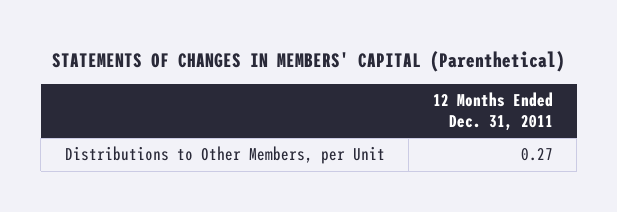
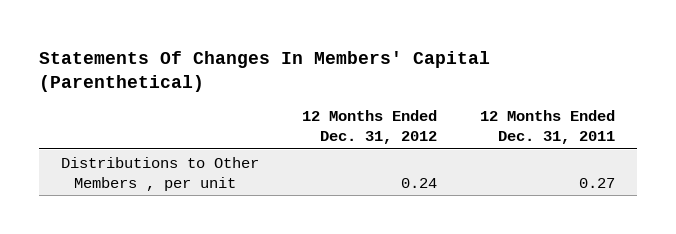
- STATEMENTS OF CHANGES IN MEMBERS' CAPITAL (Parenthetical)
+ Statements Of Changes In Members' Capital (Parenthetical)
- | 12 Months Ended Dec. 31, 2011
+ | 12 Months Ended Dec. 31, 2012 | 12 Months Ended Dec. 31, 2011
- Distributions to Other Members, per Unit | 0.27
+ Distributions to Other Members , per unit | 0.24 | 0.27

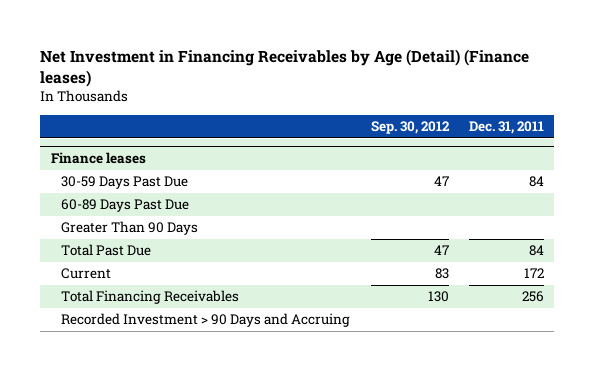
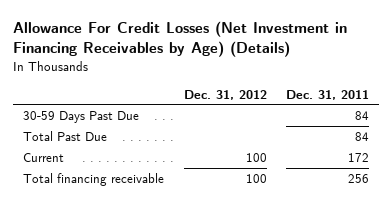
- Net Investment in Financing Receivables by Age (Detail) (Finance leases)
+ Allowance For Credit Losses (Net Investment in Financing Receivables by Age) (Details)
- | Sep. 30, 2012 | Dec. 31, 2011
+ | Dec. 31, 2012 | Dec. 31, 2011
- Finance leases
- 60-89 Days Past Due
- Greater Than 90 Days
- Total Financing Receivables | 130 | 256
- Recorded Investment > 90 Days and Accruing
+ Total financing receivable | 100 | 256

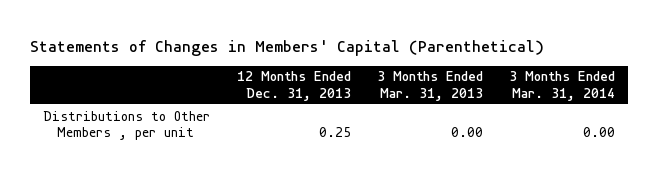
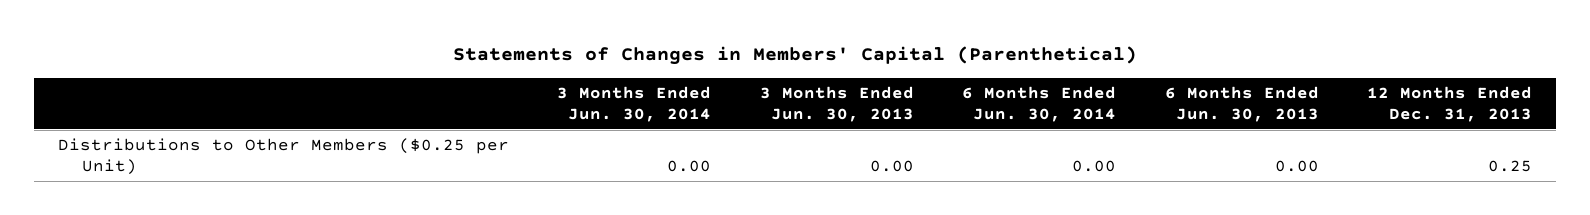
- | 12 Months Ended Dec. 31, 2013 | 3 Months Ended Mar. 31, 2013 | 3 Months Ended Mar. 31, 2014
+ | 3 Months Ended Jun. 30, 2014 | 3 Months Ended Jun. 30, 2013 | 6 Months Ended Jun. 30, 2014 | 6 Months Ended Jun. 30, 2013 | 12 Months Ended Dec. 31, 2013
- Distributions to Other Members , per unit | 0.25 | 0.00 | 0.00
+ Distributions to Other Members ($0.25 per Unit) | 0.00 | 0.00 | 0.00 | 0.00 | 0.25

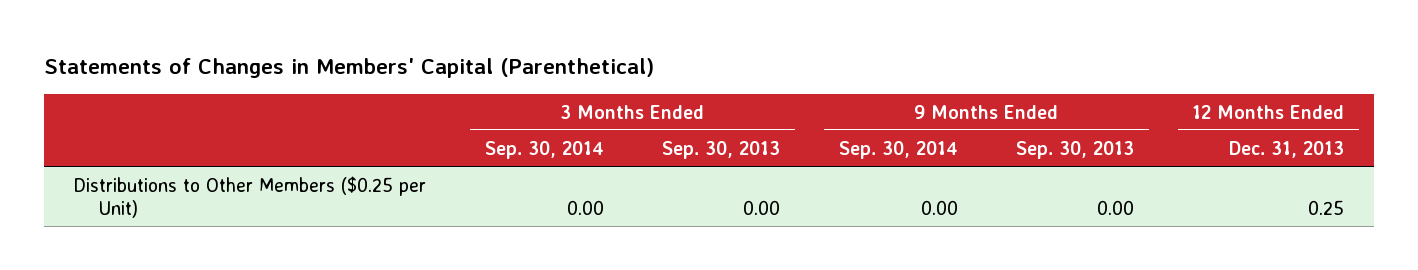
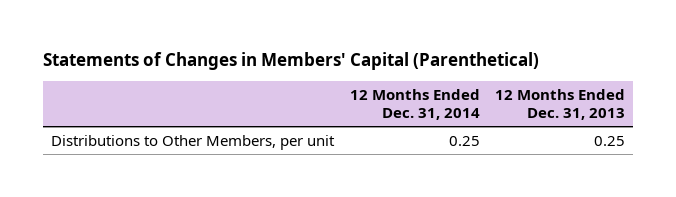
- | 3 Months Ended Sep. 30, 2014 | 3 Months Ended Sep. 30, 2013 | 9 Months Ended Sep. 30, 2014 | 9 Months Ended Sep. 30, 2013 | 12 Months Ended Dec. 31, 2013
+ | 12 Months Ended Dec. 31, 2014 | 12 Months Ended Dec. 31, 2013
- Distributions to Other Members ($0.25 per Unit) | 0.00 | 0.00 | 0.00 | 0.00 | 0.25
+ Distributions to Other Members, per unit | 0.25 | 0.25

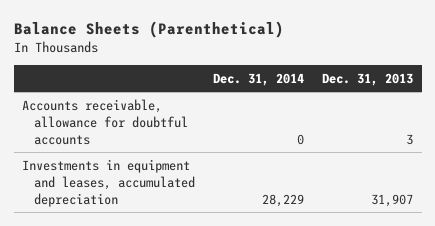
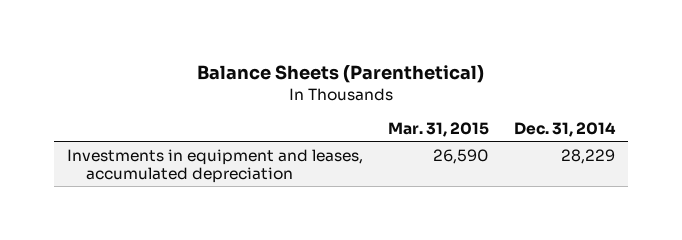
- | Dec. 31, 2014 | Dec. 31, 2013
+ | Mar. 31, 2015 | Dec. 31, 2014
- Accounts receivable, allowance for doubtful accounts | 0 | 3

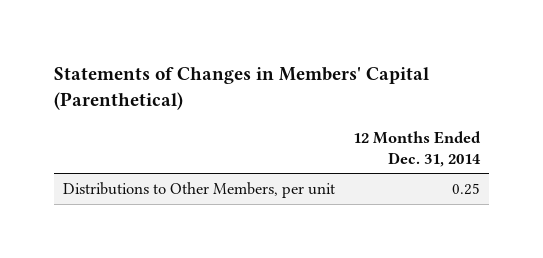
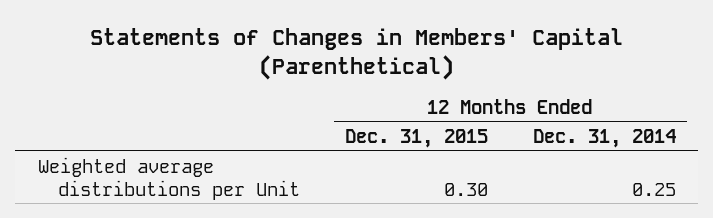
- | 12 Months Ended Dec. 31, 2014
+ | 12 Months Ended Dec. 31, 2015 | 12 Months Ended Dec. 31, 2014
- Distributions to Other Members, per unit | 0.25
+ Weighted average distributions per Unit | 0.30 | 0.25

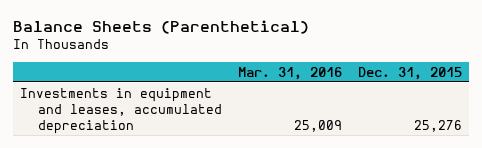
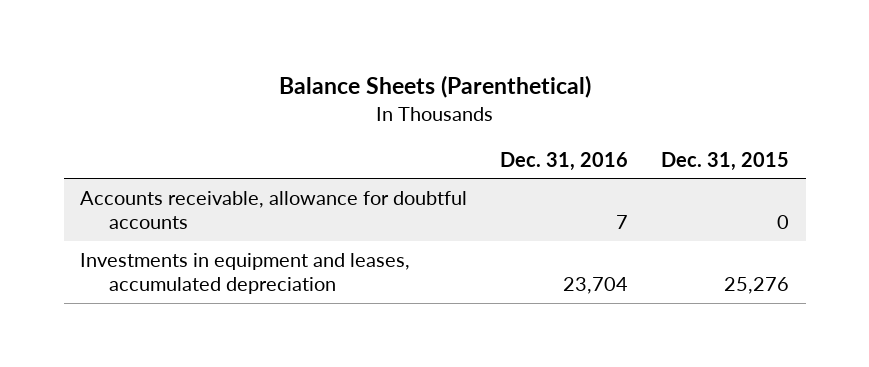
- | Mar. 31, 2016 | Dec. 31, 2015
+ | Dec. 31, 2016 | Dec. 31, 2015
+ Accounts receivable, allowance for doubtful accounts | 7 | 0

